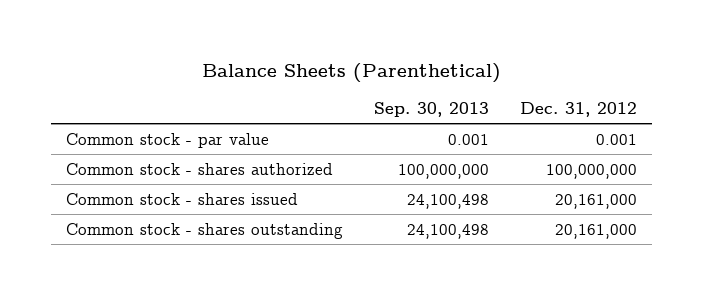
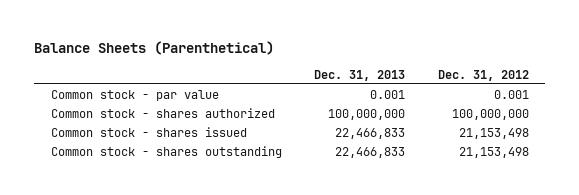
- | Sep. 30, 2013 | Dec. 31, 2012
+ | Dec. 31, 2013 | Dec. 31, 2012
- Common stock - shares issued | 24,100,498 | 20,161,000
- Common stock - shares outstanding | 24,100,498 | 20,161,000
+ Common stock - shares issued | 22,466,833 | 21,153,498
+ Common stock - shares outstanding | 22,466,833 | 21,153,498

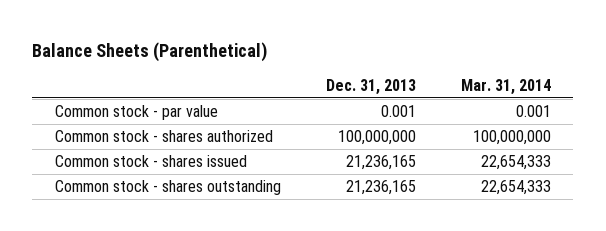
- | Dec. 31, 2013 | Dec. 31, 2012
+ | Dec. 31, 2013 | Mar. 31, 2014
- Common stock - shares issued | 22,466,833 | 21,153,498
- Common stock - shares outstanding | 22,466,833 | 21,153,498
+ Common stock - shares issued | 21,236,165 | 22,654,333
+ Common stock - shares outstanding | 21,236,165 | 22,654,333

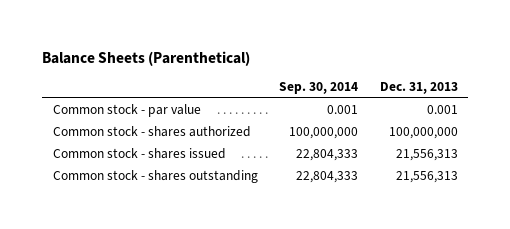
- | Dec. 31, 2013 | Mar. 31, 2014
+ | Sep. 30, 2014 | Dec. 31, 2013
- Common stock - shares issued | 21,236,165 | 22,654,333
- Common stock - shares outstanding | 21,236,165 | 22,654,333
+ Common stock - shares issued | 22,804,333 | 21,556,313
+ Common stock - shares outstanding | 22,804,333 | 21,556,313

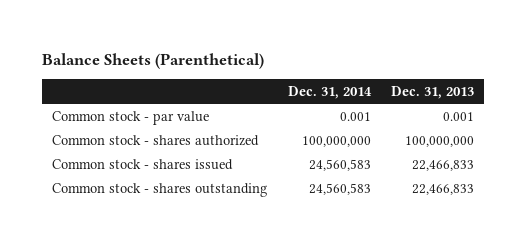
- | Sep. 30, 2014 | Dec. 31, 2013
+ | Dec. 31, 2014 | Dec. 31, 2013
- Common stock - shares issued | 22,804,333 | 21,556,313
- Common stock - shares outstanding | 22,804,333 | 21,556,313
+ Common stock - shares issued | 24,560,583 | 22,466,833
+ Common stock - shares outstanding | 24,560,583 | 22,466,833

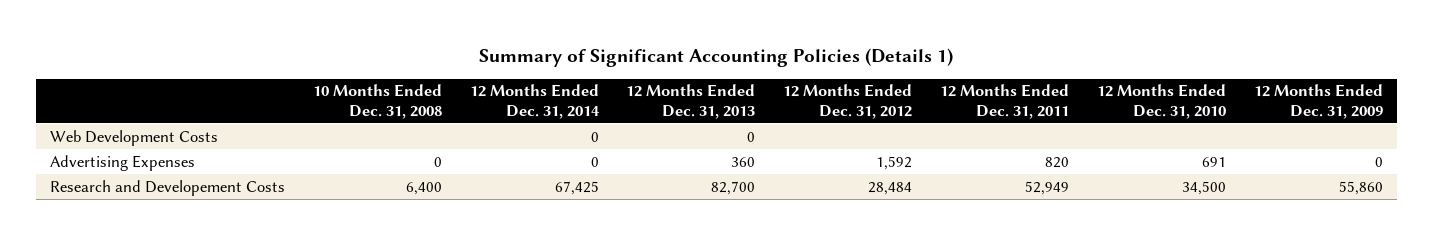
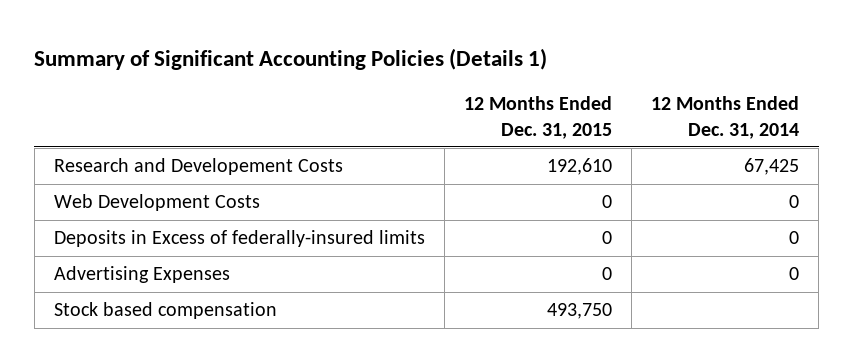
- | 10 Months Ended Dec. 31, 2008 | 12 Months Ended Dec. 31, 2014 | 12 Months Ended Dec. 31, 2013 | 12 Months Ended Dec. 31, 2012 | 12 Months Ended Dec. 31, 2011 | 12 Months Ended Dec. 31, 2010 | 12 Months Ended Dec. 31, 2009
+ | 12 Months Ended Dec. 31, 2015 | 12 Months Ended Dec. 31, 2014
moved up: Research and Developement Costs | 192,610 | 67,425
+ Deposits in Excess of federally-insured limits | 0 | 0
+ Stock based compensation | 493,750 |

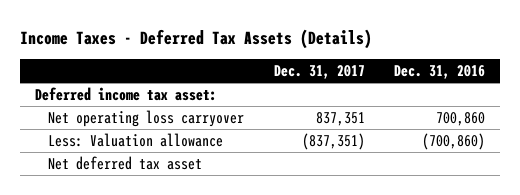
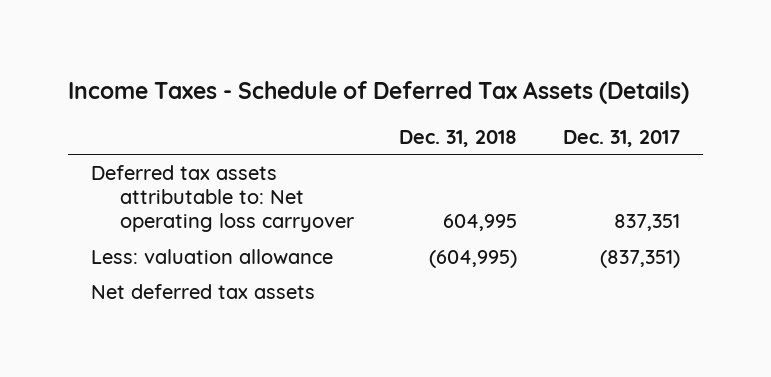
- Income Taxes - Deferred Tax Assets (Details)
+ Income Taxes - Schedule of Deferred Tax Assets (Details)
- | Dec. 31, 2017 | Dec. 31, 2016
+ | Dec. 31, 2018 | Dec. 31, 2017
- Deferred income tax asset:
- Net operating loss carryover | 837,351 | 700,860
- Less: Valuation allowance | (837,351) | (700,860)
- Net deferred tax asset
+ Deferred tax assets attributable to: Net operating loss carryover | 604,995 | 837,351
+ Less: valuation allowance | (604,995) | (837,351)
+ Net deferred tax assets

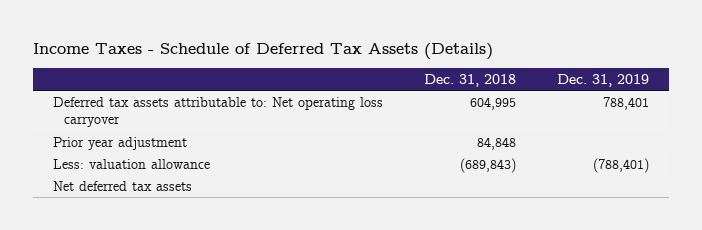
- | Dec. 31, 2018 | Dec. 31, 2017
+ | Dec. 31, 2018 | Dec. 31, 2019
- Less: valuation allowance | (604,995) | (837,351)
+ Prior year adjustment | 84,848 |
+ Less: valuation allowance | (689,843) | (788,401)

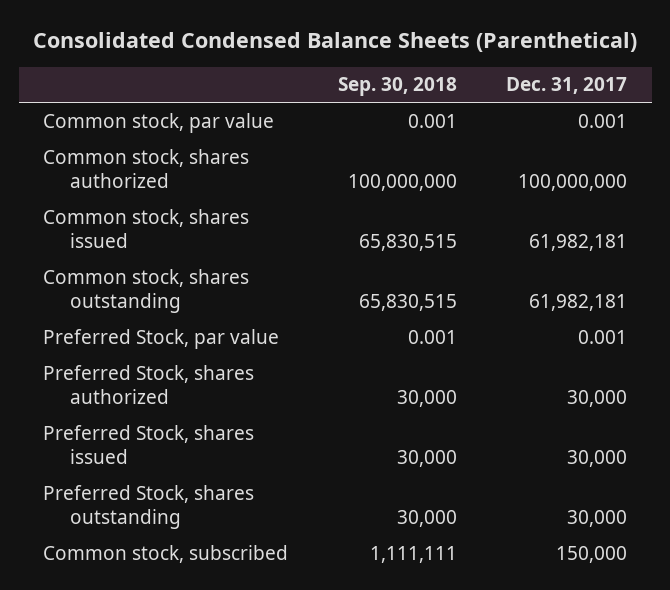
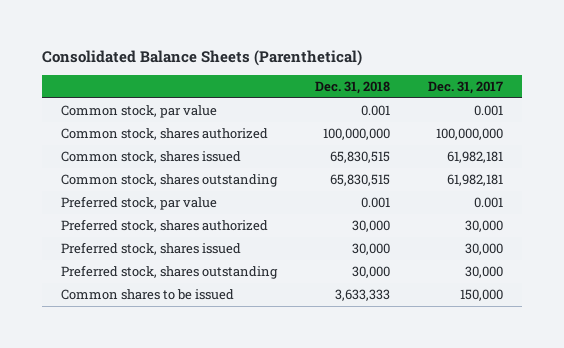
- Consolidated Condensed Balance Sheets (Parenthetical)
+ Consolidated Balance Sheets (Parenthetical)
- | Sep. 30, 2018 | Dec. 31, 2017
+ | Dec. 31, 2018 | Dec. 31, 2017
- Preferred Stock, par value | 0.001 | 0.001
- Preferred Stock, shares authorized | 30,000 | 30,000
- Preferred Stock, shares issued | 30,000 | 30,000
- Preferred Stock, shares outstanding | 30,000 | 30,000
- Common stock, subscribed | 1,111,111 | 150,000
+ Preferred stock, par value | 0.001 | 0.001
+ Preferred stock, shares authorized | 30,000 | 30,000
+ Preferred stock, shares issued | 30,000 | 30,000
+ Preferred stock, shares outstanding | 30,000 | 30,000
+ Common shares to be issued | 3,633,333 | 150,000

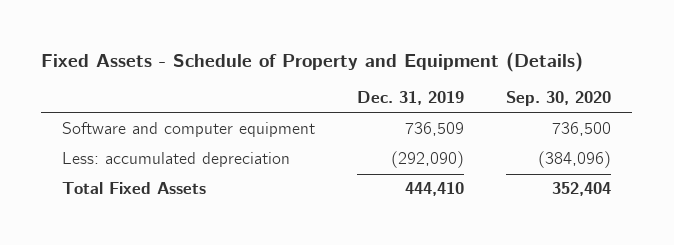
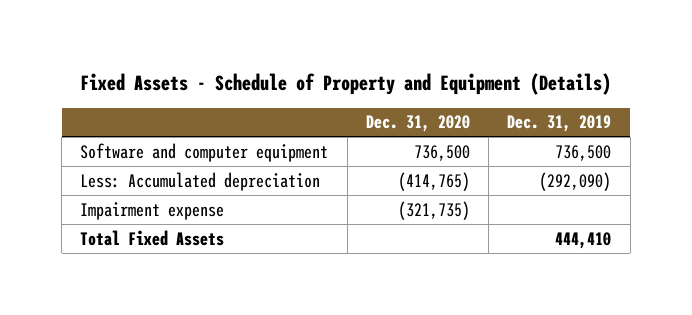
- | Dec. 31, 2019 | Sep. 30, 2020
+ | Dec. 31, 2020 | Dec. 31, 2019
- Software and computer equipment | 736,509 | 736,500
- Less: accumulated depreciation | (292,090) | (384,096)
+ Software and computer equipment | 736,500 | 736,500
+ Less: Accumulated depreciation | (414,765) | (292,090)
+ Impairment expense | (321,735) |

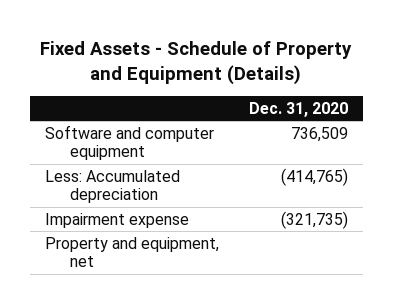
- | Dec. 31, 2020 | Dec. 31, 2019
+ | Dec. 31, 2020
- Software and computer equipment | 736,500 | 736,500
+ Software and computer equipment | 736,509
- Total Fixed Assets | | 444,410
+ Property and equipment, net

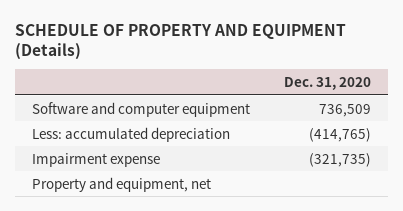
- Fixed Assets - Schedule of Property and Equipment (Details)
+ SCHEDULE OF PROPERTY AND EQUIPMENT (Details)
- Less: Accumulated depreciation | (414,765)
+ Less: accumulated depreciation | (414,765)

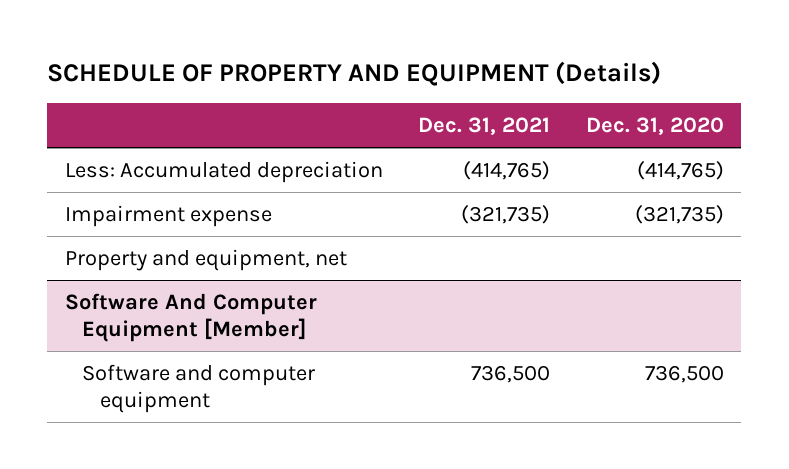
- | Dec. 31, 2020
+ | Dec. 31, 2021 | Dec. 31, 2020
- Software and computer equipment | 736,509
- Less: accumulated depreciation | (414,765)
+ Less: Accumulated depreciation | (414,765) | (414,765)
+ Software And Computer Equipment [Member]
+ Software and computer equipment | 736,500 | 736,500

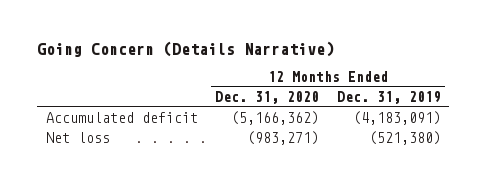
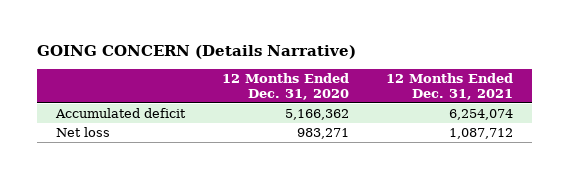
- Going Concern (Details Narrative)
+ GOING CONCERN (Details Narrative)
- | 12 Months Ended Dec. 31, 2020 | 12 Months Ended Dec. 31, 2019
+ | 12 Months Ended Dec. 31, 2020 | 12 Months Ended Dec. 31, 2021
- Accumulated deficit | (5,166,362) | (4,183,091)
- Net loss | (983,271) | (521,380)
+ Accumulated deficit | 5,166,362 | 6,254,074
+ Net loss | 983,271 | 1,087,712

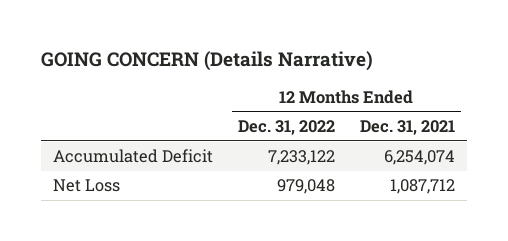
- | 12 Months Ended Dec. 31, 2020 | 12 Months Ended Dec. 31, 2021
+ | 12 Months Ended Dec. 31, 2022 | 12 Months Ended Dec. 31, 2021
- Accumulated deficit | 5,166,362 | 6,254,074
- Net loss | 983,271 | 1,087,712
+ Accumulated Deficit | 7,233,122 | 6,254,074
+ Net Loss | 979,048 | 1,087,712

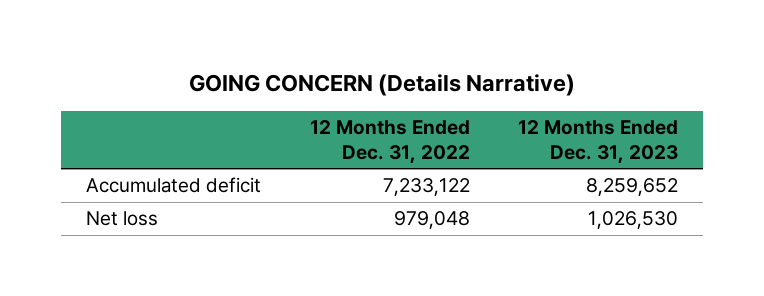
- | 12 Months Ended Dec. 31, 2022 | 12 Months Ended Dec. 31, 2021
+ | 12 Months Ended Dec. 31, 2022 | 12 Months Ended Dec. 31, 2023
- Accumulated Deficit | 7,233,122 | 6,254,074
- Net Loss | 979,048 | 1,087,712
+ Accumulated deficit | 7,233,122 | 8,259,652
+ Net loss | 979,048 | 1,026,530

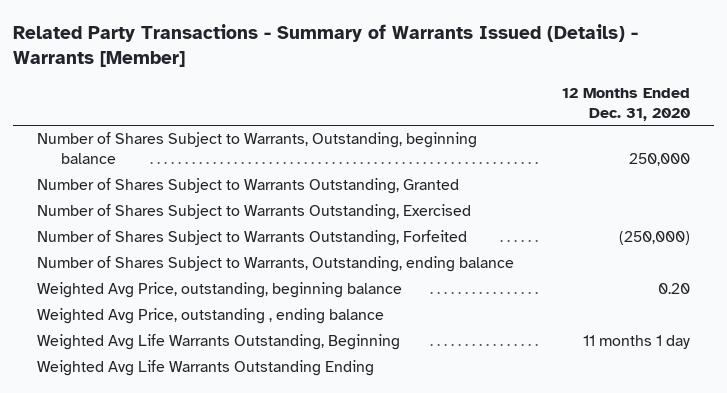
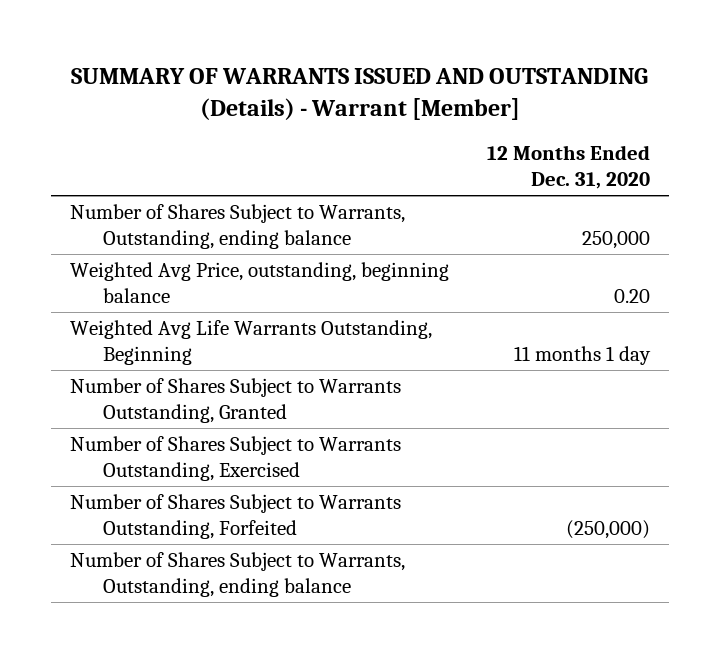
- Related Party Transactions - Summary of Warrants Issued (Details) - Warrants [Member]
+ SUMMARY OF WARRANTS ISSUED AND OUTSTANDING (Details) - Warrant [Member]
- Number of Shares Subject to Warrants, Outstanding, beginning balance | 250,000
+ Number of Shares Subject to Warrants, Outstanding, ending balance | 250,000
moved up: Weighted Avg Price, outstanding, beginning balance | 0.20
moved up: Weighted Avg Life Warrants Outstanding, Beginning | 11 months 1 day
- Weighted Avg Price, outstanding , ending balance
- Weighted Avg Life Warrants Outstanding Ending

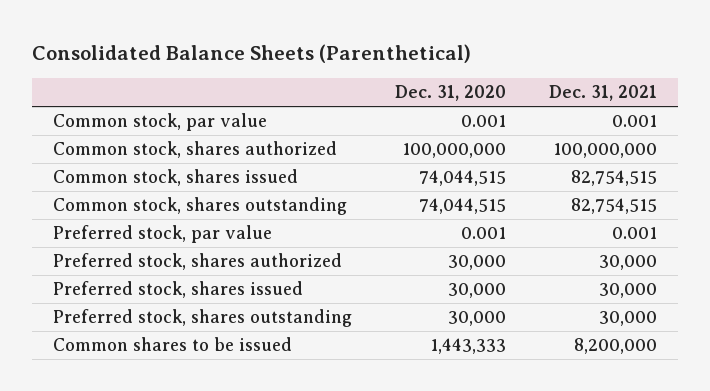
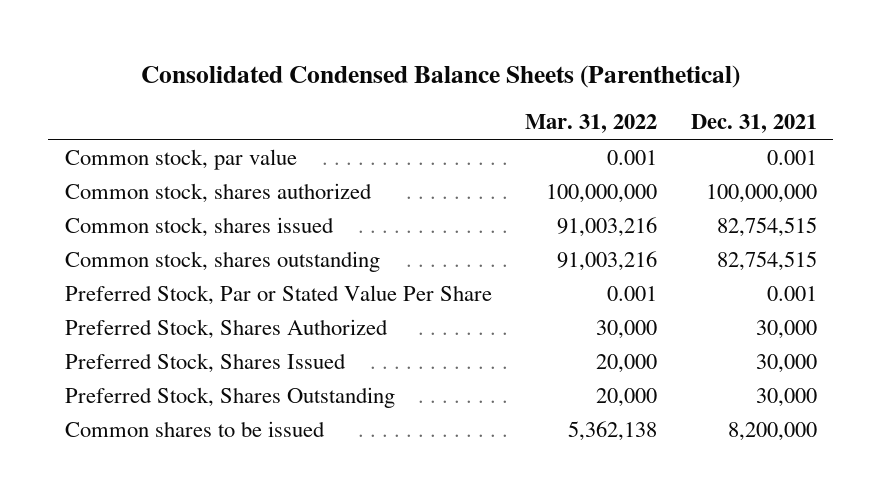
- Consolidated Balance Sheets (Parenthetical)
+ Consolidated Condensed Balance Sheets (Parenthetical)
- | Dec. 31, 2020 | Dec. 31, 2021
+ | Mar. 31, 2022 | Dec. 31, 2021
- Preferred stock, par value | 0.001 | 0.001
- Preferred stock, shares authorized | 30,000 | 30,000
- Preferred stock, shares issued | 30,000 | 30,000
- Preferred stock, shares outstanding | 30,000 | 30,000
+ Preferred Stock, Par or Stated Value Per Share | 0.001 | 0.001
+ Preferred Stock, Shares Authorized | 30,000 | 30,000
+ Preferred Stock, Shares Issued | 20,000 | 30,000
+ Preferred Stock, Shares Outstanding | 20,000 | 30,000

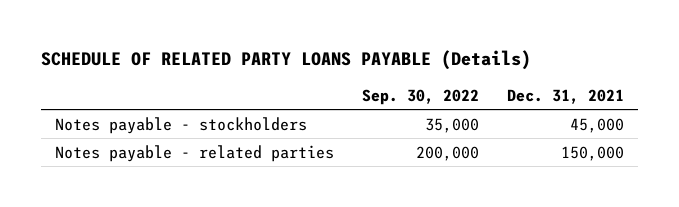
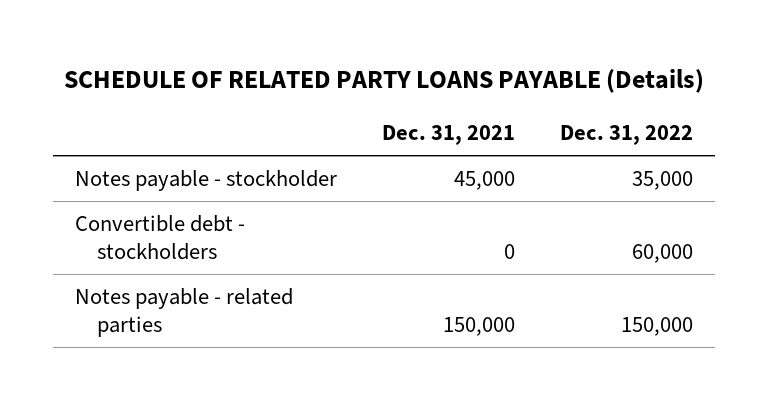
- | Sep. 30, 2022 | Dec. 31, 2021
+ | Dec. 31, 2021 | Dec. 31, 2022
- Notes payable - stockholders | 35,000 | 45,000
+ Notes payable - stockholder | 45,000 | 35,000
+ Convertible debt - stockholders | 0 | 60,000

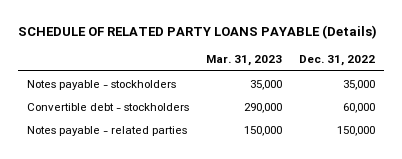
- | Dec. 31, 2021 | Dec. 31, 2022
+ | Mar. 31, 2023 | Dec. 31, 2022
- Notes payable - stockholder | 45,000 | 35,000
+ Notes payable - stockholders | 35,000 | 35,000

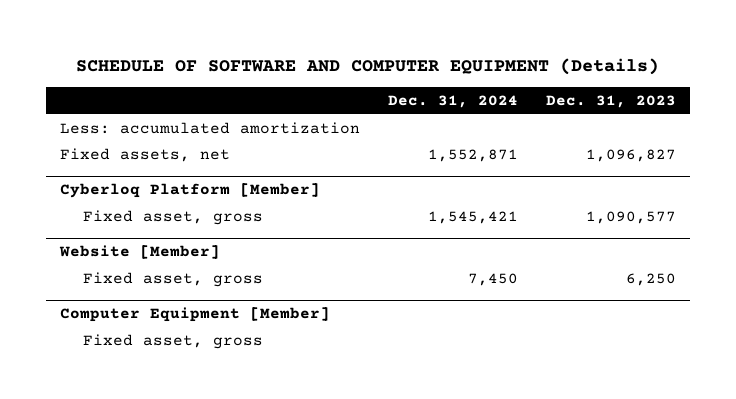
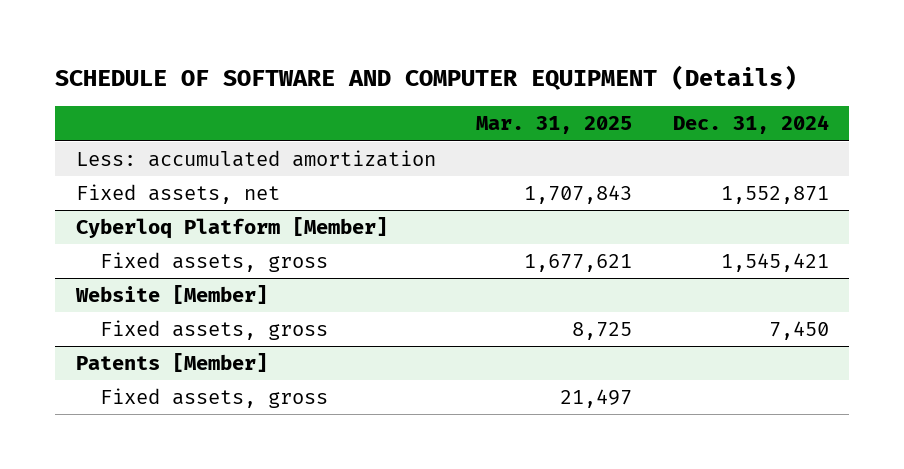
- | Dec. 31, 2024 | Dec. 31, 2023
+ | Mar. 31, 2025 | Dec. 31, 2024
@ Cyberloq Platform [Member]
- Fixed asset, gross | 1,545,421 | 1,090,577
+ Fixed assets, gross | 1,677,621 | 1,545,421
@ Website [Member]
- Fixed asset, gross | 7,450 | 6,250
- Computer Equipment [Member]
- Fixed asset, gross
@ Website [Member]
+ Fixed assets, gross | 8,725 | 7,450
+ Patents [Member]
+ Fixed assets, gross | 21,497 |

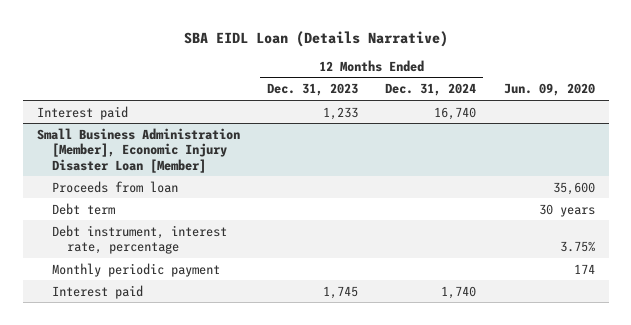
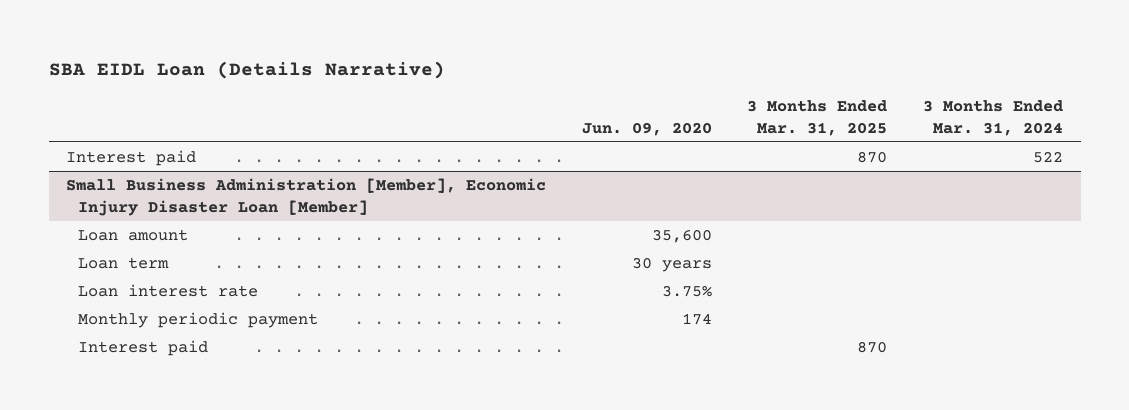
- | 12 Months Ended Dec. 31, 2023 | 12 Months Ended Dec. 31, 2024 | Jun. 09, 2020
+ | Jun. 09, 2020 | 3 Months Ended Mar. 31, 2025 | 3 Months Ended Mar. 31, 2024
@ Small Business Administration [Member], Economic Injury Disaster Loan [Member]
- Proceeds from loan | | | 35,600
- Debt term | | | 30 years
- Debt instrument, interest rate, percentage | | | 3.75%
+ Loan amount | 35,600 | |
+ Loan term | 30 years | |
+ Loan interest rate | 3.75% | |

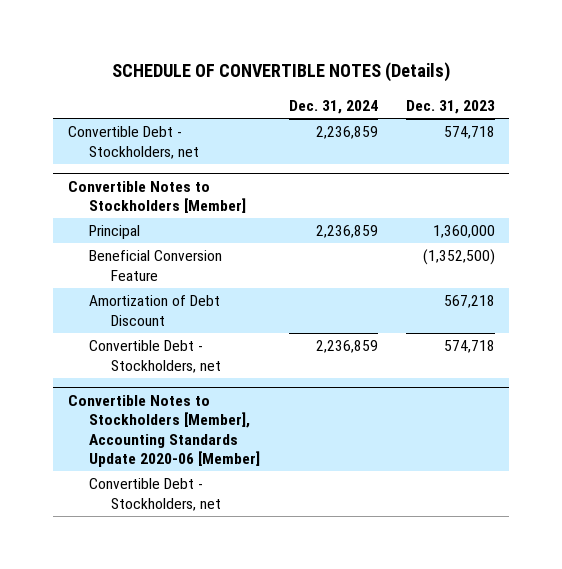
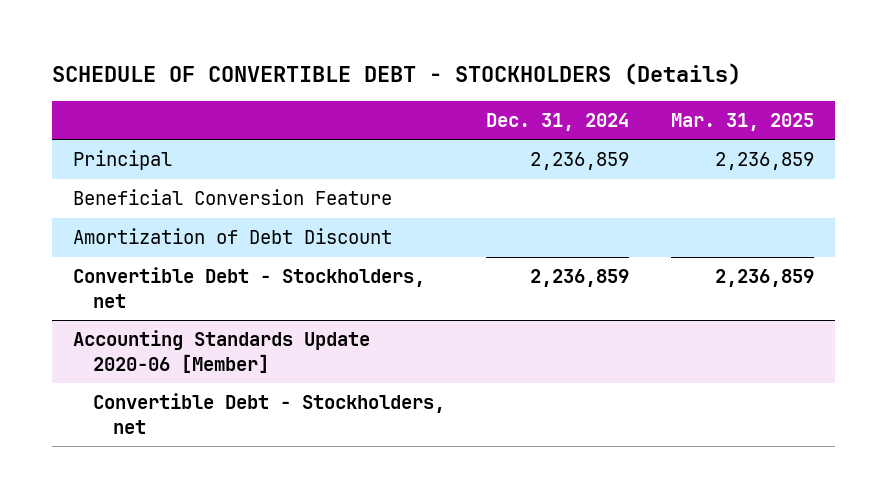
- SCHEDULE OF CONVERTIBLE NOTES (Details)
+ SCHEDULE OF CONVERTIBLE DEBT - STOCKHOLDERS (Details)
- | Dec. 31, 2024 | Dec. 31, 2023
+ | Dec. 31, 2024 | Mar. 31, 2025
- Convertible Debt - Stockholders, net | 2,236,859 | 574,718
- Convertible Notes to Stockholders [Member]
- Convertible Notes to Stockholders [Member], Accounting Standards Update 2020-06 [Member]
+ Accounting Standards Update 2020-06 [Member]

